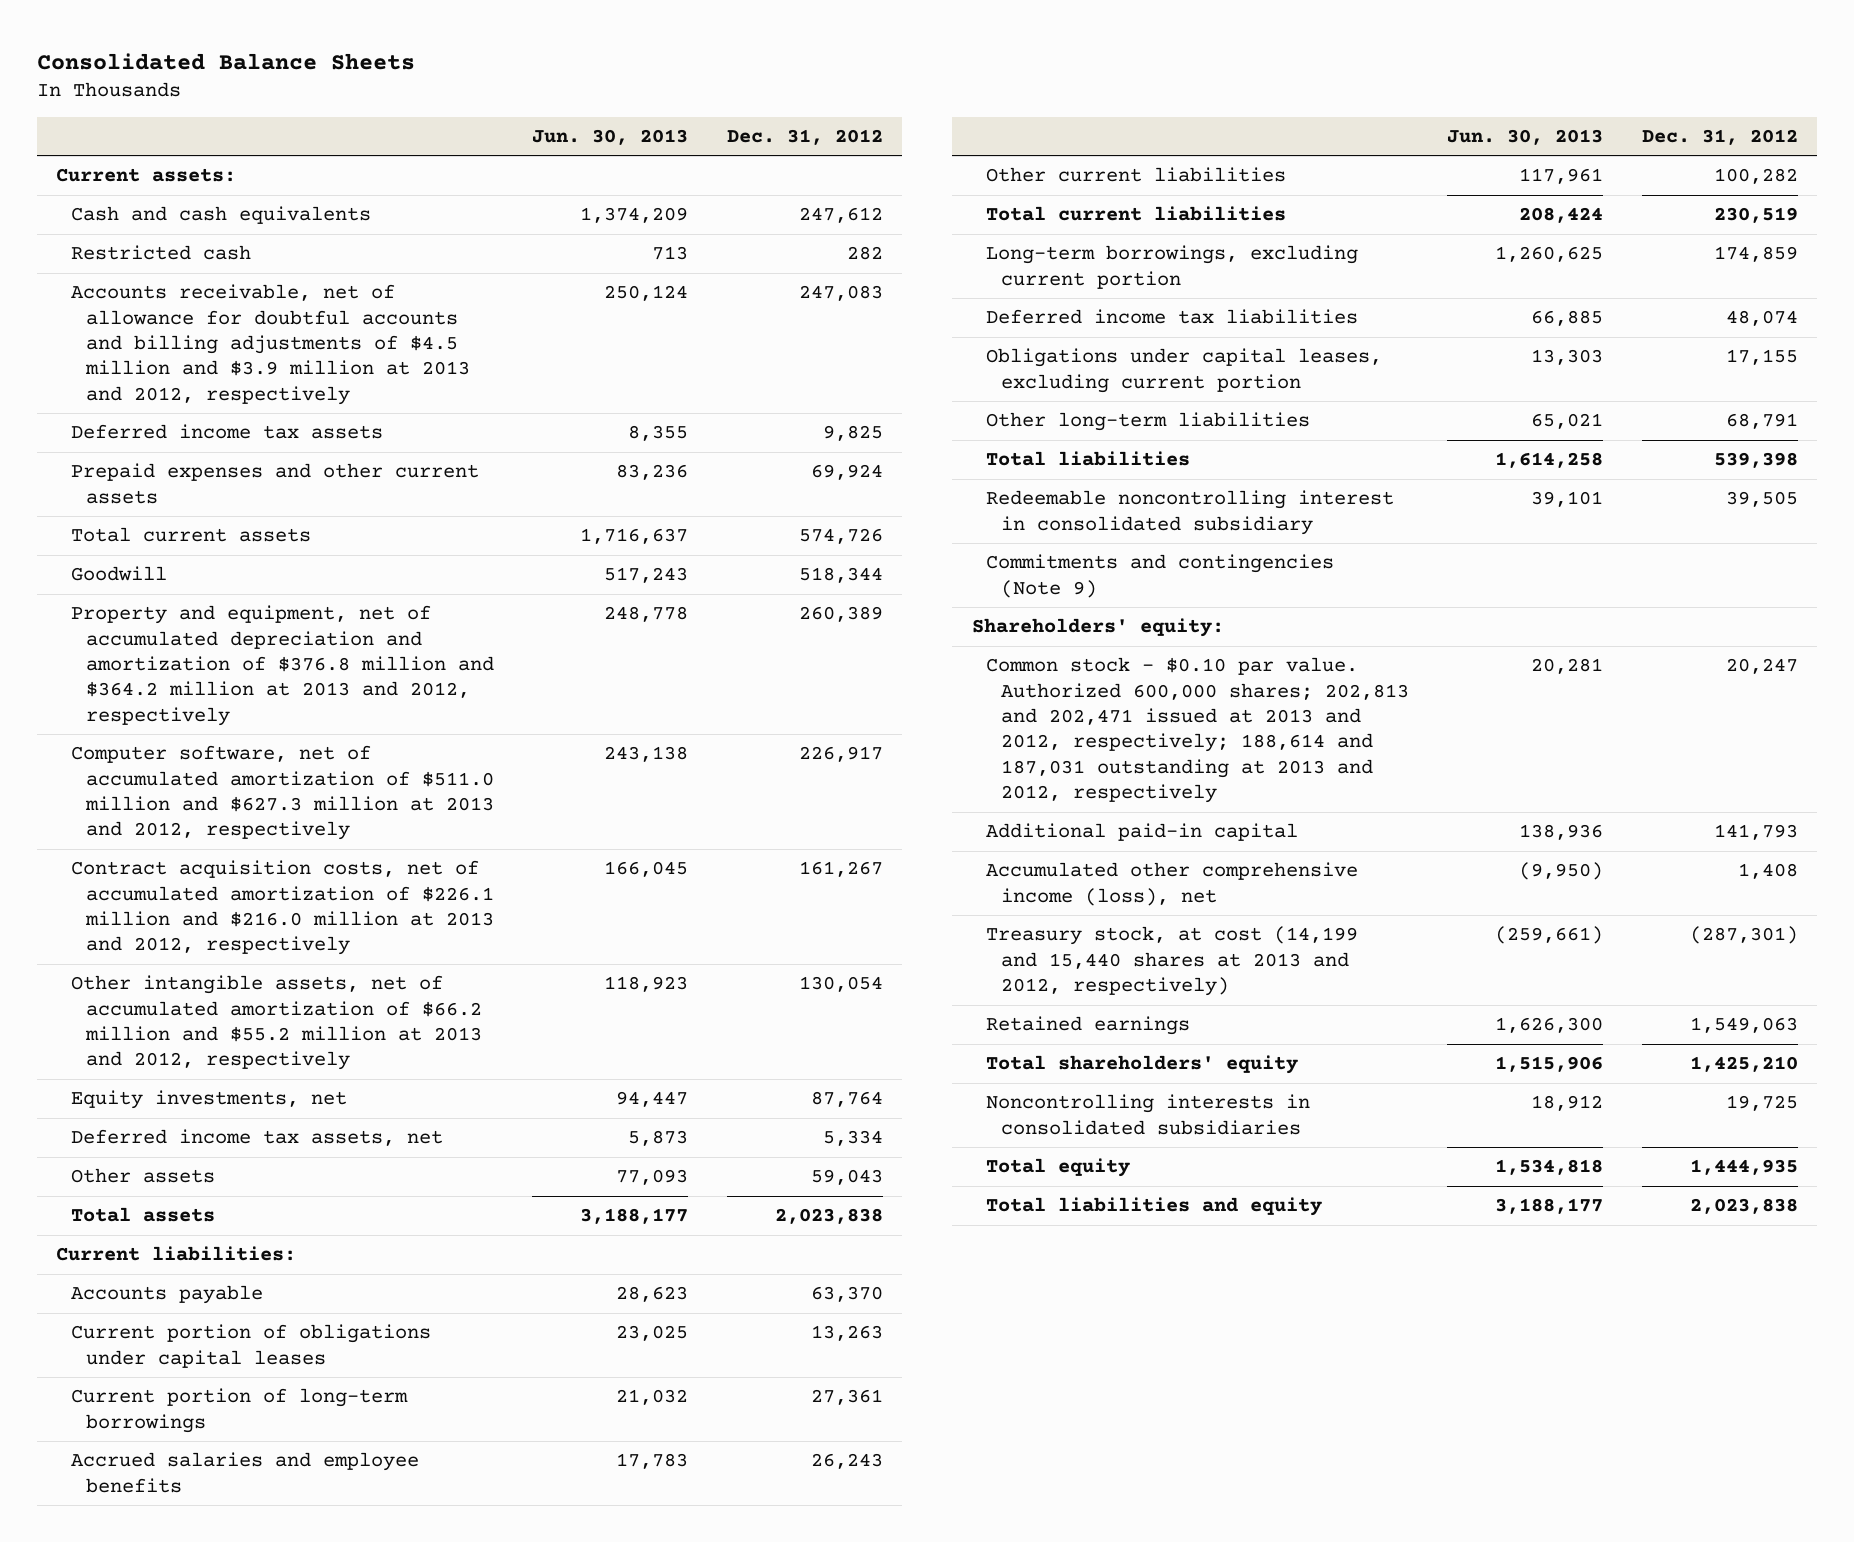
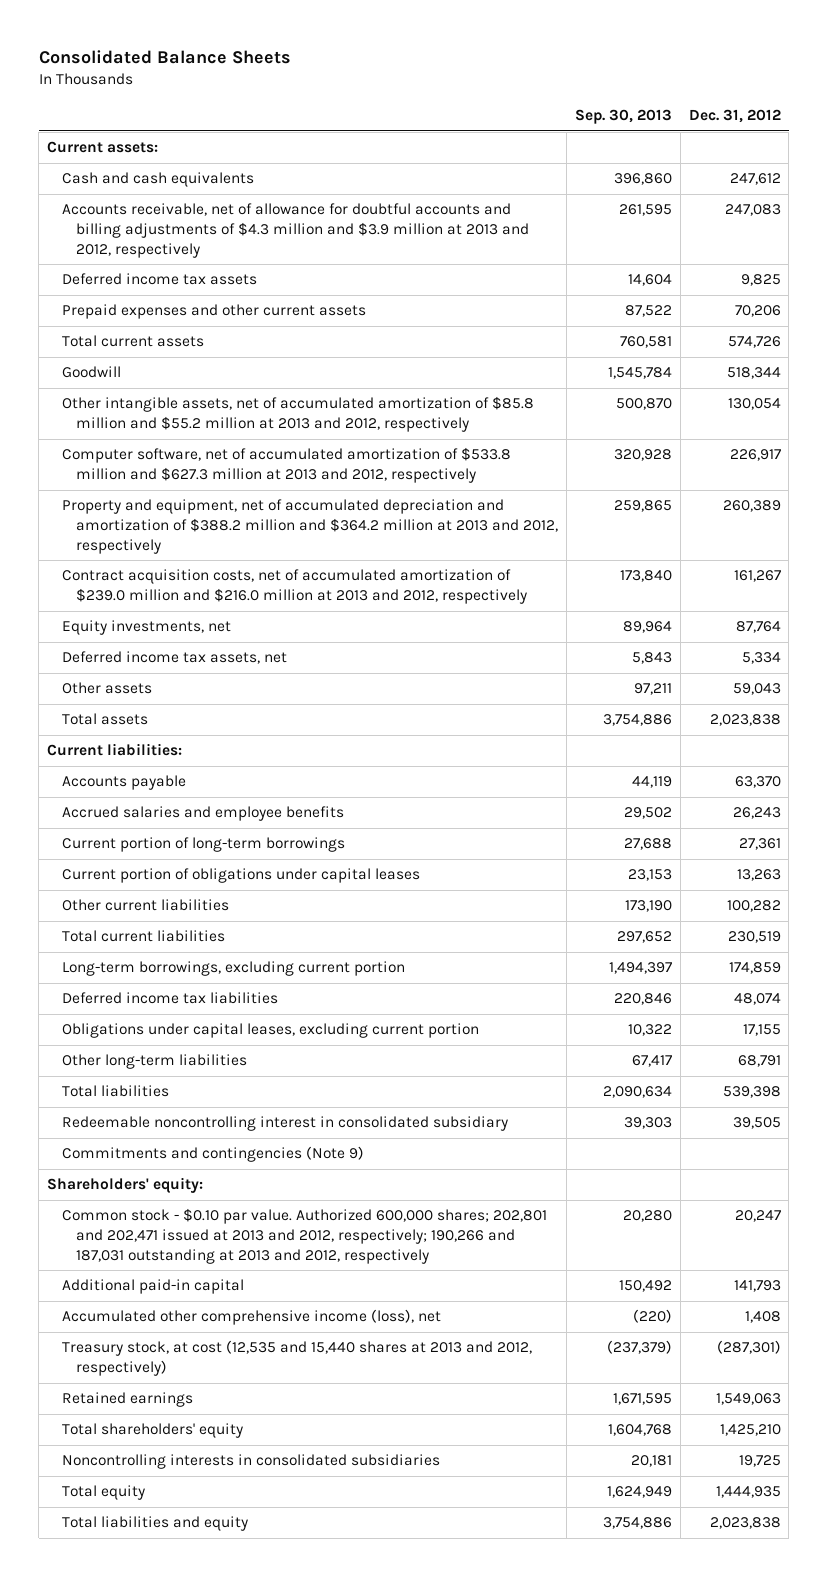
- | Jun. 30, 2013 | Dec. 31, 2012
+ | Sep. 30, 2013 | Dec. 31, 2012
- Restricted cash | 713 | 282
- Accounts receivable, net of allowance for doubtful accounts and billing adjustments of $4.5 million and $3.9 million at 2013 and 2012, respectively | 250,124 | 247,083
+ Accounts receivable, net of allowance for doubtful accounts and billing adjustments of $4.3 million and $3.9 million at 2013 and 2012, respectively | 261,595 | 247,083
- Prepaid expenses and other current assets | 83,236 | 69,924
+ Prepaid expenses and other current assets | 87,522 | 70,206
- Property and equipment, net of accumulated depreciation and amortization of $376.8 million and $364.2 million at 2013 and 2012, respectively | 248,778 | 260,389
- Computer software, net of accumulated amortization of $511.0 million and $627.3 million at 2013 and 2012, respectively | 243,138 | 226,917
- Contract acquisition costs, net of accumulated amortization of $226.1 million and $216.0 million at 2013 and 2012, respectively | 166,045 | 161,267
- Other intangible assets, net of accumulated amortization of $66.2 million and $55.2 million at 2013 and 2012, respectively | 118,923 | 130,054
+ Other intangible assets, net of accumulated amortization of $85.8 million and $55.2 million at 2013 and 2012, respectively | 500,870 | 130,054
+ Computer software, net of accumulated amortization of $533.8 million and $627.3 million at 2013 and 2012, respectively | 320,928 | 226,917
+ Property and equipment, net of accumulated depreciation and amortization of $388.2 million and $364.2 million at 2013 and 2012, respectively | 259,865 | 260,389
+ Contract acquisition costs, net of accumulated amortization of $239.0 million and $216.0 million at 2013 and 2012, respectively | 173,840 | 161,267
moved down: Current portion of long-term borrowings | 27,688 | 27,361
moved down: Current portion of obligations under capital leases | 23,153 | 13,263
- Common stock - $0.10 par value. Authorized 600,000 shares; 202,813 and 202,471 issued at 2013 and 2012, respectively; 188,614 and 187,031 outstanding at 2013 and 2012, respectively | 20,281 | 20,247
+ Common stock - $0.10 par value. Authorized 600,000 shares; 202,801 and 202,471 issued at 2013 and 2012, respectively; 190,266 and 187,031 outstanding at 2013 and 2012, respectively | 20,280 | 20,247
- Treasury stock, at cost (14,199 and 15,440 shares at 2013 and 2012, respectively) | (259,661) | (287,301)
+ Treasury stock, at cost (12,535 and 15,440 shares at 2013 and 2012, respectively) | (237,379) | (287,301)

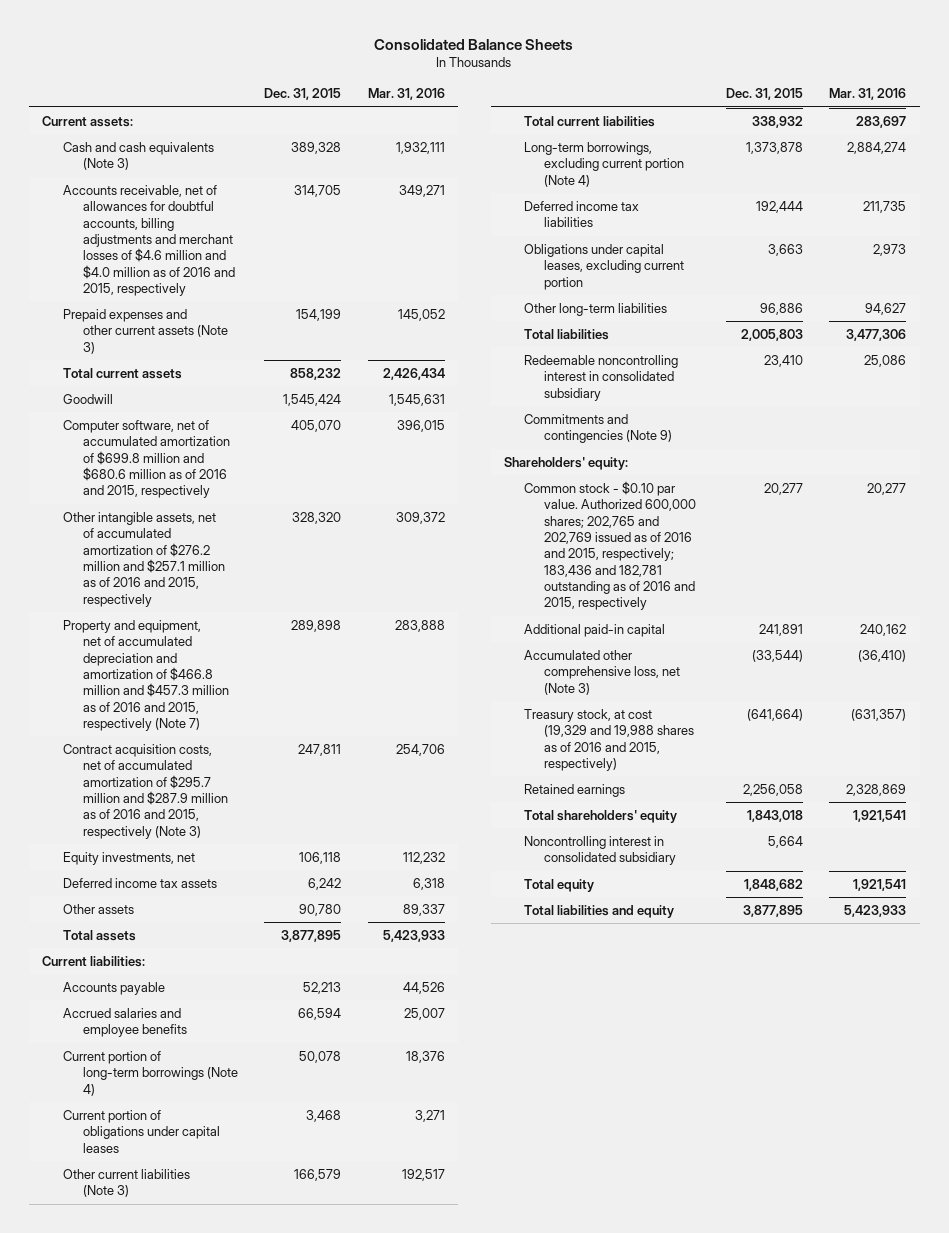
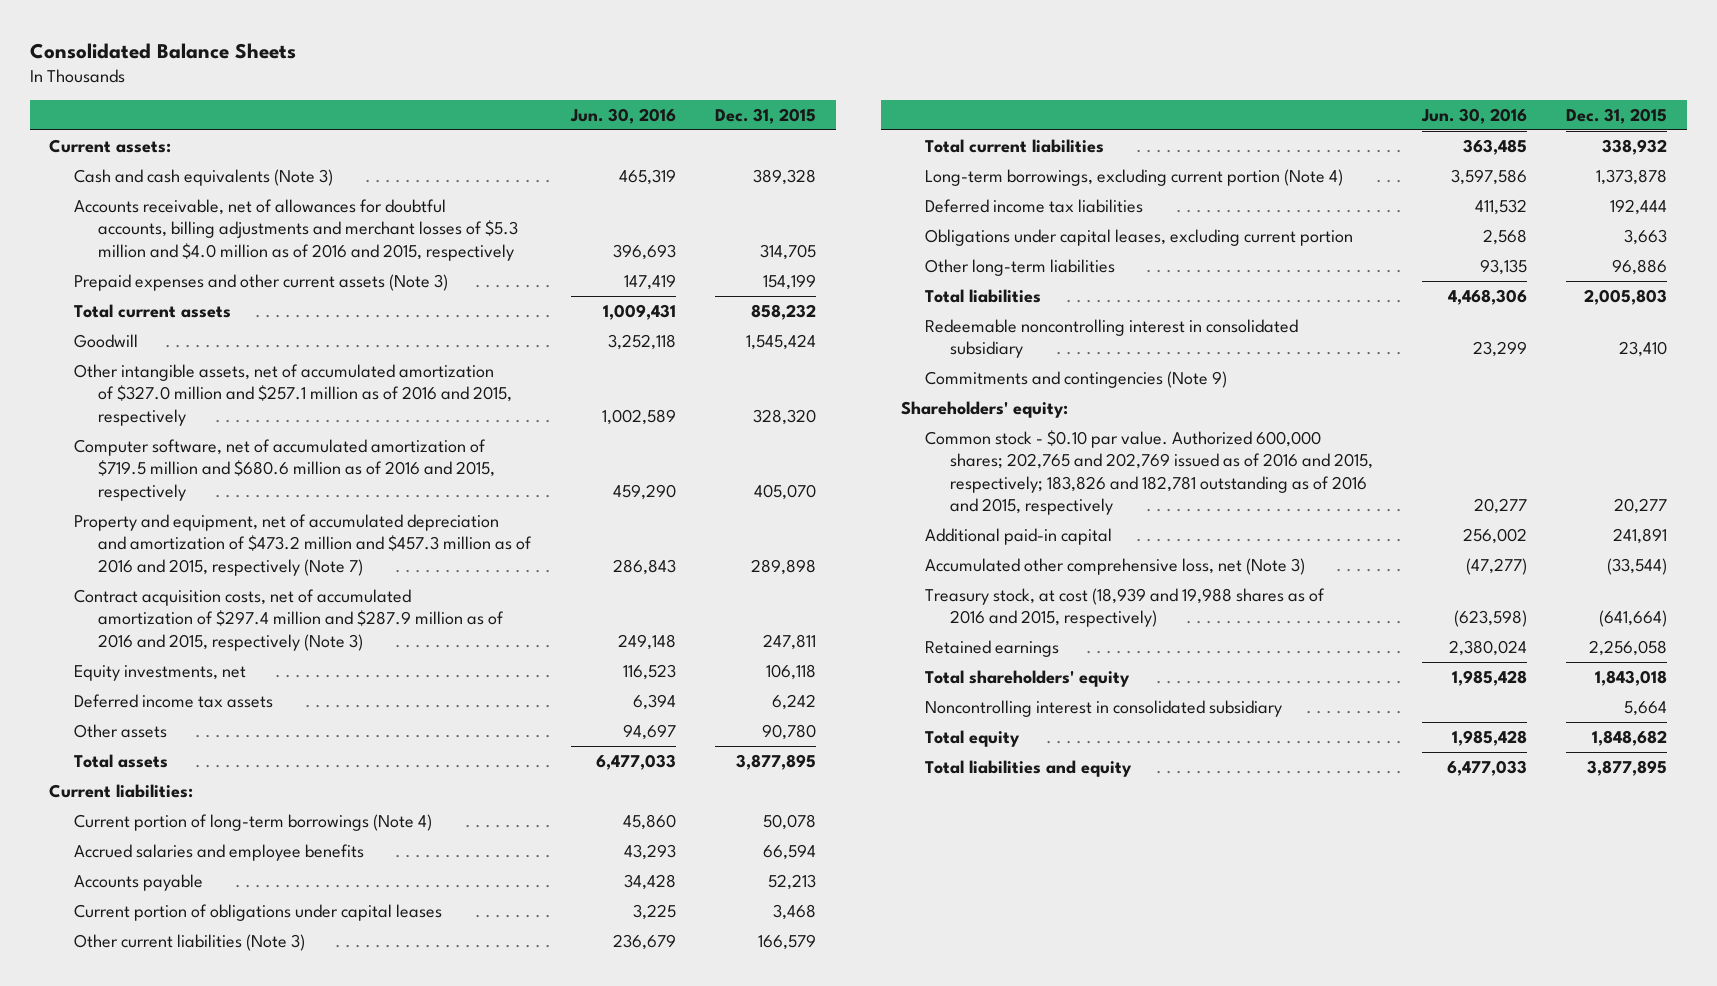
- | Dec. 31, 2015 | Mar. 31, 2016
+ | Jun. 30, 2016 | Dec. 31, 2015
- Accounts receivable, net of allowances for doubtful accounts, billing adjustments and merchant losses of $4.6 million and $4.0 million as of 2016 and 2015, respectively | 314,705 | 349,271
+ Accounts receivable, net of allowances for doubtful accounts, billing adjustments and merchant losses of $5.3 million and $4.0 million as of 2016 and 2015, respectively | 396,693 | 314,705
- Computer software, net of accumulated amortization of $699.8 million and $680.6 million as of 2016 and 2015, respectively | 405,070 | 396,015
- Other intangible assets, net of accumulated amortization of $276.2 million and $257.1 million as of 2016 and 2015, respectively | 328,320 | 309,372
- Property and equipment, net of accumulated depreciation and amortization of $466.8 million and $457.3 million as of 2016 and 2015, respectively (Note 7) | 289,898 | 283,888
- Contract acquisition costs, net of accumulated amortization of $295.7 million and $287.9 million as of 2016 and 2015, respectively (Note 3) | 247,811 | 254,706
+ Other intangible assets, net of accumulated amortization of $327.0 million and $257.1 million as of 2016 and 2015, respectively | 1,002,589 | 328,320
+ Computer software, net of accumulated amortization of $719.5 million and $680.6 million as of 2016 and 2015, respectively | 459,290 | 405,070
+ Property and equipment, net of accumulated depreciation and amortization of $473.2 million and $457.3 million as of 2016 and 2015, respectively (Note 7) | 286,843 | 289,898
+ Contract acquisition costs, net of accumulated amortization of $297.4 million and $287.9 million as of 2016 and 2015, respectively (Note 3) | 249,148 | 247,811
moved down: Accrued salaries and employee benefits | 43,293 | 66,594
moved down: Accounts payable | 34,428 | 52,213
- Common stock - $0.10 par value. Authorized 600,000 shares; 202,765 and 202,769 issued as of 2016 and 2015, respectively; 183,436 and 182,781 outstanding as of 2016 and 2015, respectively | 20,277 | 20,277
+ Common stock - $0.10 par value. Authorized 600,000 shares; 202,765 and 202,769 issued as of 2016 and 2015, respectively; 183,826 and 182,781 outstanding as of 2016 and 2015, respectively | 20,277 | 20,277
- Treasury stock, at cost (19,329 and 19,988 shares as of 2016 and 2015, respectively) | (641,664) | (631,357)
+ Treasury stock, at cost (18,939 and 19,988 shares as of 2016 and 2015, respectively) | (623,598) | (641,664)

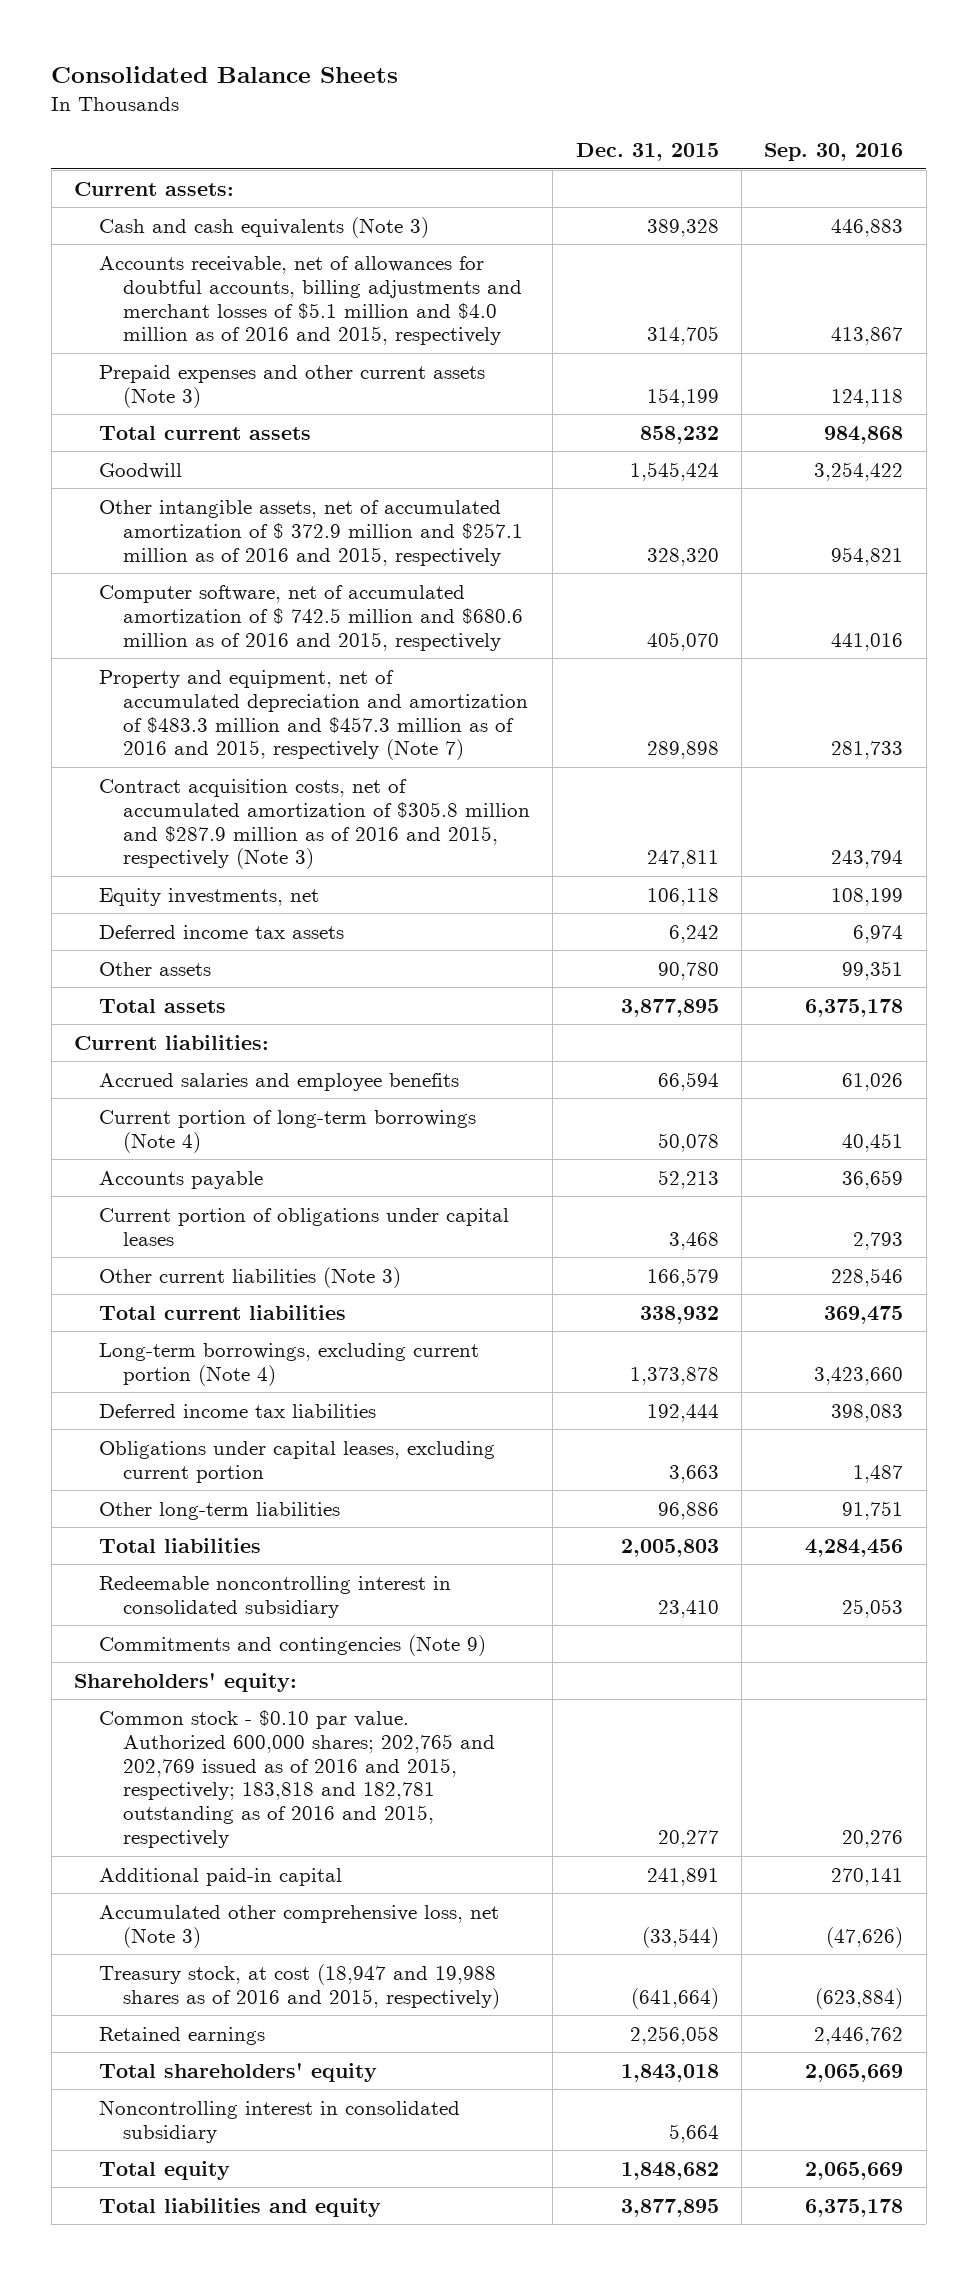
- | Jun. 30, 2016 | Dec. 31, 2015
+ | Dec. 31, 2015 | Sep. 30, 2016
- Accounts receivable, net of allowances for doubtful accounts, billing adjustments and merchant losses of $5.3 million and $4.0 million as of 2016 and 2015, respectively | 396,693 | 314,705
+ Accounts receivable, net of allowances for doubtful accounts, billing adjustments and merchant losses of $5.1 million and $4.0 million as of 2016 and 2015, respectively | 314,705 | 413,867
- Other intangible assets, net of accumulated amortization of $327.0 million and $257.1 million as of 2016 and 2015, respectively | 1,002,589 | 328,320
- Computer software, net of accumulated amortization of $719.5 million and $680.6 million as of 2016 and 2015, respectively | 459,290 | 405,070
- Property and equipment, net of accumulated depreciation and amortization of $473.2 million and $457.3 million as of 2016 and 2015, respectively (Note 7) | 286,843 | 289,898
- Contract acquisition costs, net of accumulated amortization of $297.4 million and $287.9 million as of 2016 and 2015, respectively (Note 3) | 249,148 | 247,811
+ Other intangible assets, net of accumulated amortization of $ 372.9 million and $257.1 million as of 2016 and 2015, respectively | 328,320 | 954,821
+ Computer software, net of accumulated amortization of $ 742.5 million and $680.6 million as of 2016 and 2015, respectively | 405,070 | 441,016
+ Property and equipment, net of accumulated depreciation and amortization of $483.3 million and $457.3 million as of 2016 and 2015, respectively (Note 7) | 289,898 | 281,733
+ Contract acquisition costs, net of accumulated amortization of $305.8 million and $287.9 million as of 2016 and 2015, respectively (Note 3) | 247,811 | 243,794
moved down: Current portion of long-term borrowings (Note 4) | 50,078 | 40,451
- Common stock - $0.10 par value. Authorized 600,000 shares; 202,765 and 202,769 issued as of 2016 and 2015, respectively; 183,826 and 182,781 outstanding as of 2016 and 2015, respectively | 20,277 | 20,277
+ Common stock - $0.10 par value. Authorized 600,000 shares; 202,765 and 202,769 issued as of 2016 and 2015, respectively; 183,818 and 182,781 outstanding as of 2016 and 2015, respectively | 20,277 | 20,276
- Treasury stock, at cost (18,939 and 19,988 shares as of 2016 and 2015, respectively) | (623,598) | (641,664)
+ Treasury stock, at cost (18,947 and 19,988 shares as of 2016 and 2015, respectively) | (641,664) | (623,884)

